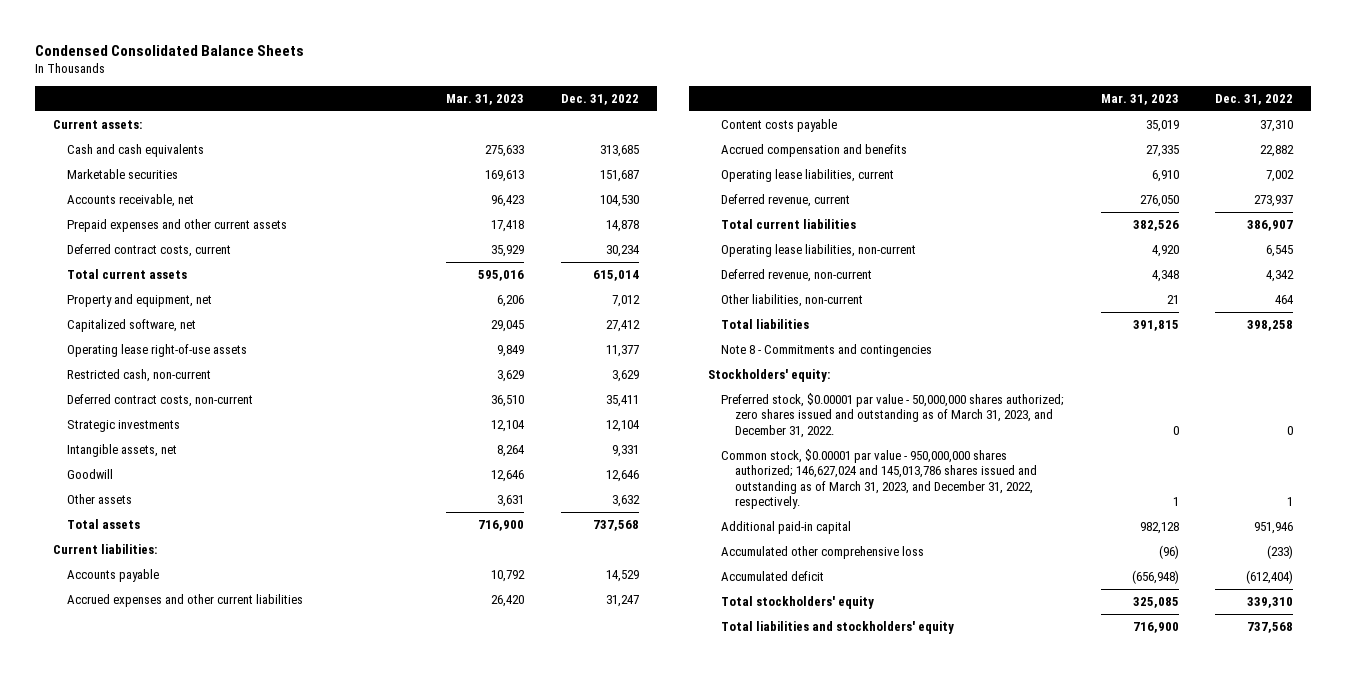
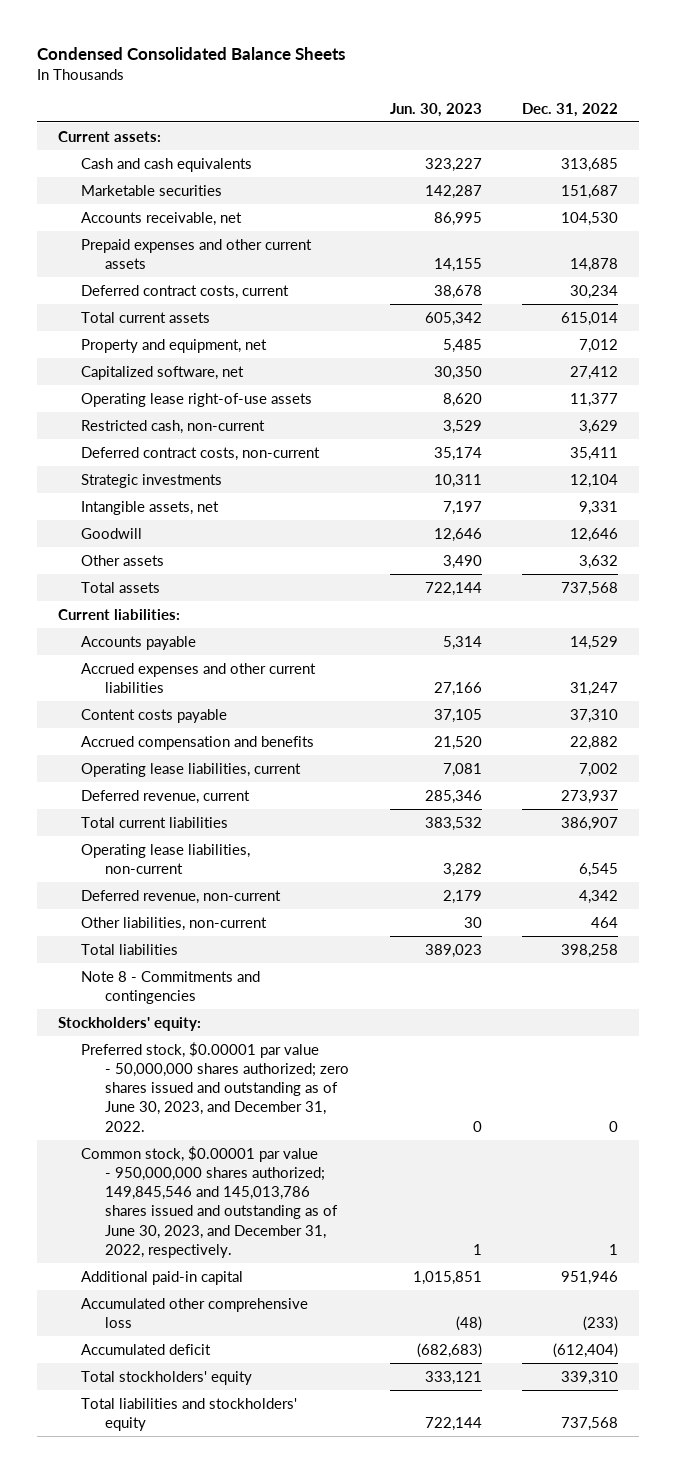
- | Mar. 31, 2023 | Dec. 31, 2022
+ | Jun. 30, 2023 | Dec. 31, 2022
- Preferred stock, $0.00001 par value - 50,000,000 shares authorized; zero shares issued and outstanding as of March 31, 2023, and December 31, 2022. | 0 | 0
- Common stock, $0.00001 par value - 950,000,000 shares authorized; 146,627,024 and 145,013,786 shares issued and outstanding as of March 31, 2023, and December 31, 2022, respectively. | 1 | 1
+ Preferred stock, $0.00001 par value - 50,000,000 shares authorized; zero shares issued and outstanding as of June 30, 2023, and December 31, 2022. | 0 | 0
+ Common stock, $0.00001 par value - 950,000,000 shares authorized; 149,845,546 and 145,013,786 shares issued and outstanding as of June 30, 2023, and December 31, 2022, respectively. | 1 | 1

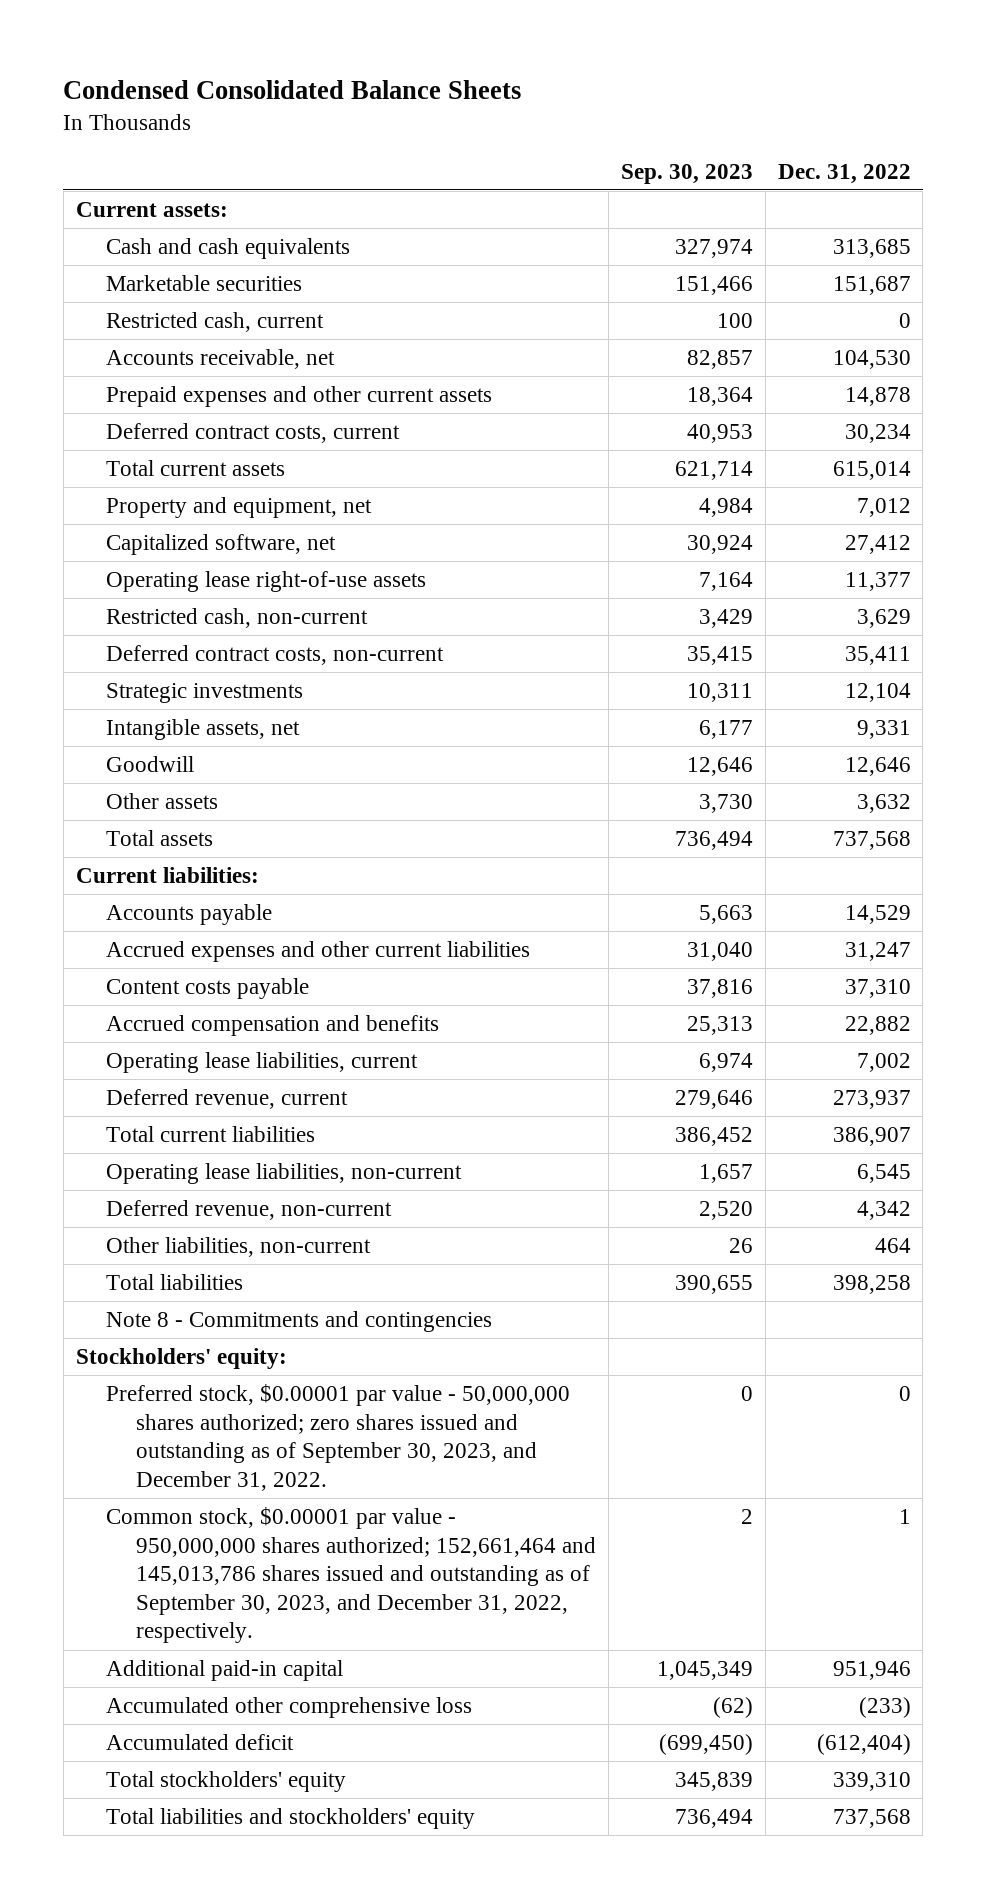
- | Jun. 30, 2023 | Dec. 31, 2022
+ | Sep. 30, 2023 | Dec. 31, 2022
+ Restricted cash, current | 100 | 0
- Preferred stock, $0.00001 par value - 50,000,000 shares authorized; zero shares issued and outstanding as of June 30, 2023, and December 31, 2022. | 0 | 0
- Common stock, $0.00001 par value - 950,000,000 shares authorized; 149,845,546 and 145,013,786 shares issued and outstanding as of June 30, 2023, and December 31, 2022, respectively. | 1 | 1
+ Preferred stock, $0.00001 par value - 50,000,000 shares authorized; zero shares issued and outstanding as of September 30, 2023, and December 31, 2022. | 0 | 0
+ Common stock, $0.00001 par value - 950,000,000 shares authorized; 152,661,464 and 145,013,786 shares issued and outstanding as of September 30, 2023, and December 31, 2022, respectively. | 2 | 1

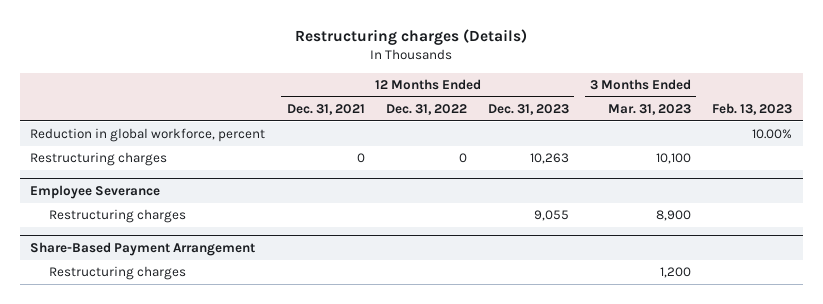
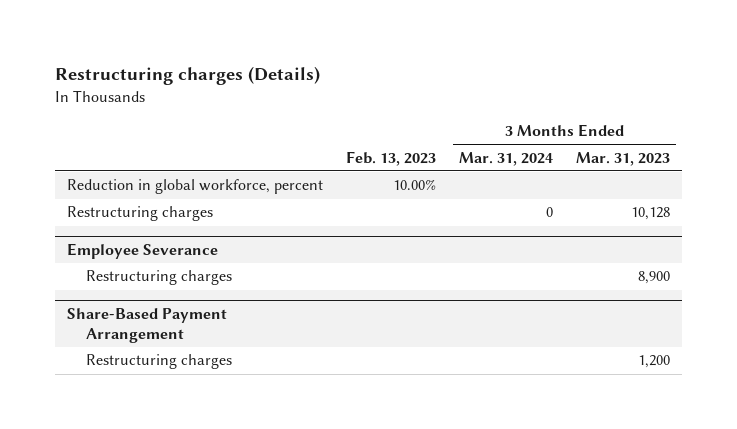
- | 12 Months Ended Dec. 31, 2021 | 12 Months Ended Dec. 31, 2022 | 12 Months Ended Dec. 31, 2023 | 3 Months Ended Mar. 31, 2023 | Feb. 13, 2023
+ | Feb. 13, 2023 | 3 Months Ended Mar. 31, 2024 | 3 Months Ended Mar. 31, 2023
- Restructuring charges | 0 | 0 | 10,263 | 10,100 |
+ Restructuring charges | | 0 | 10,128

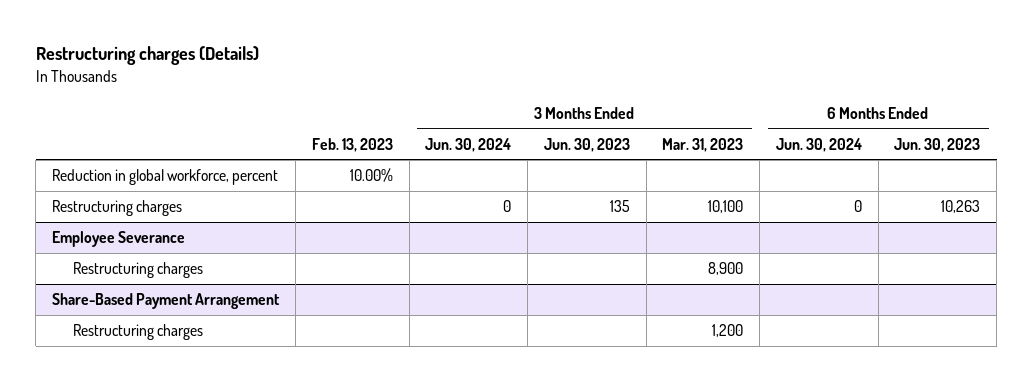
- | Feb. 13, 2023 | 3 Months Ended Mar. 31, 2024 | 3 Months Ended Mar. 31, 2023
+ | Feb. 13, 2023 | 3 Months Ended Jun. 30, 2024 | 3 Months Ended Jun. 30, 2023 | 3 Months Ended Mar. 31, 2023 | 6 Months Ended Jun. 30, 2024 | 6 Months Ended Jun. 30, 2023
- Restructuring charges | | 0 | 10,128
+ Restructuring charges | | 0 | 135 | 10,100 | 0 | 10,263

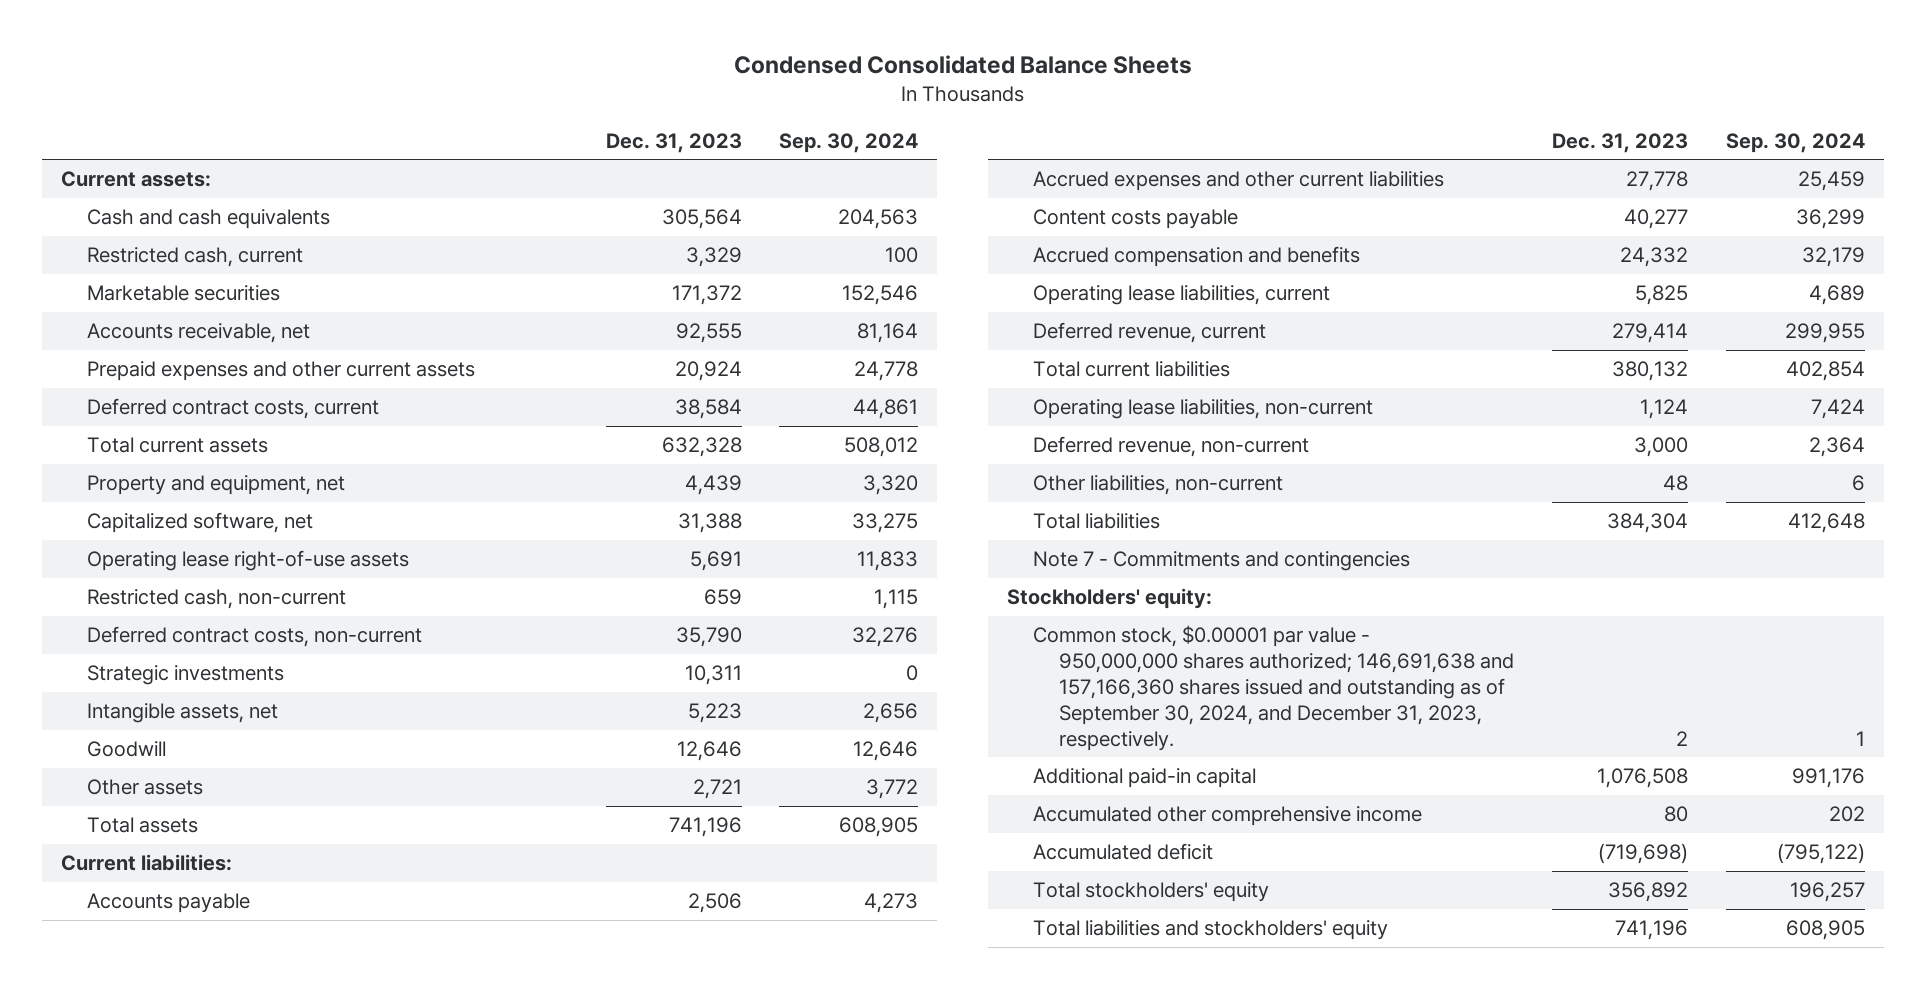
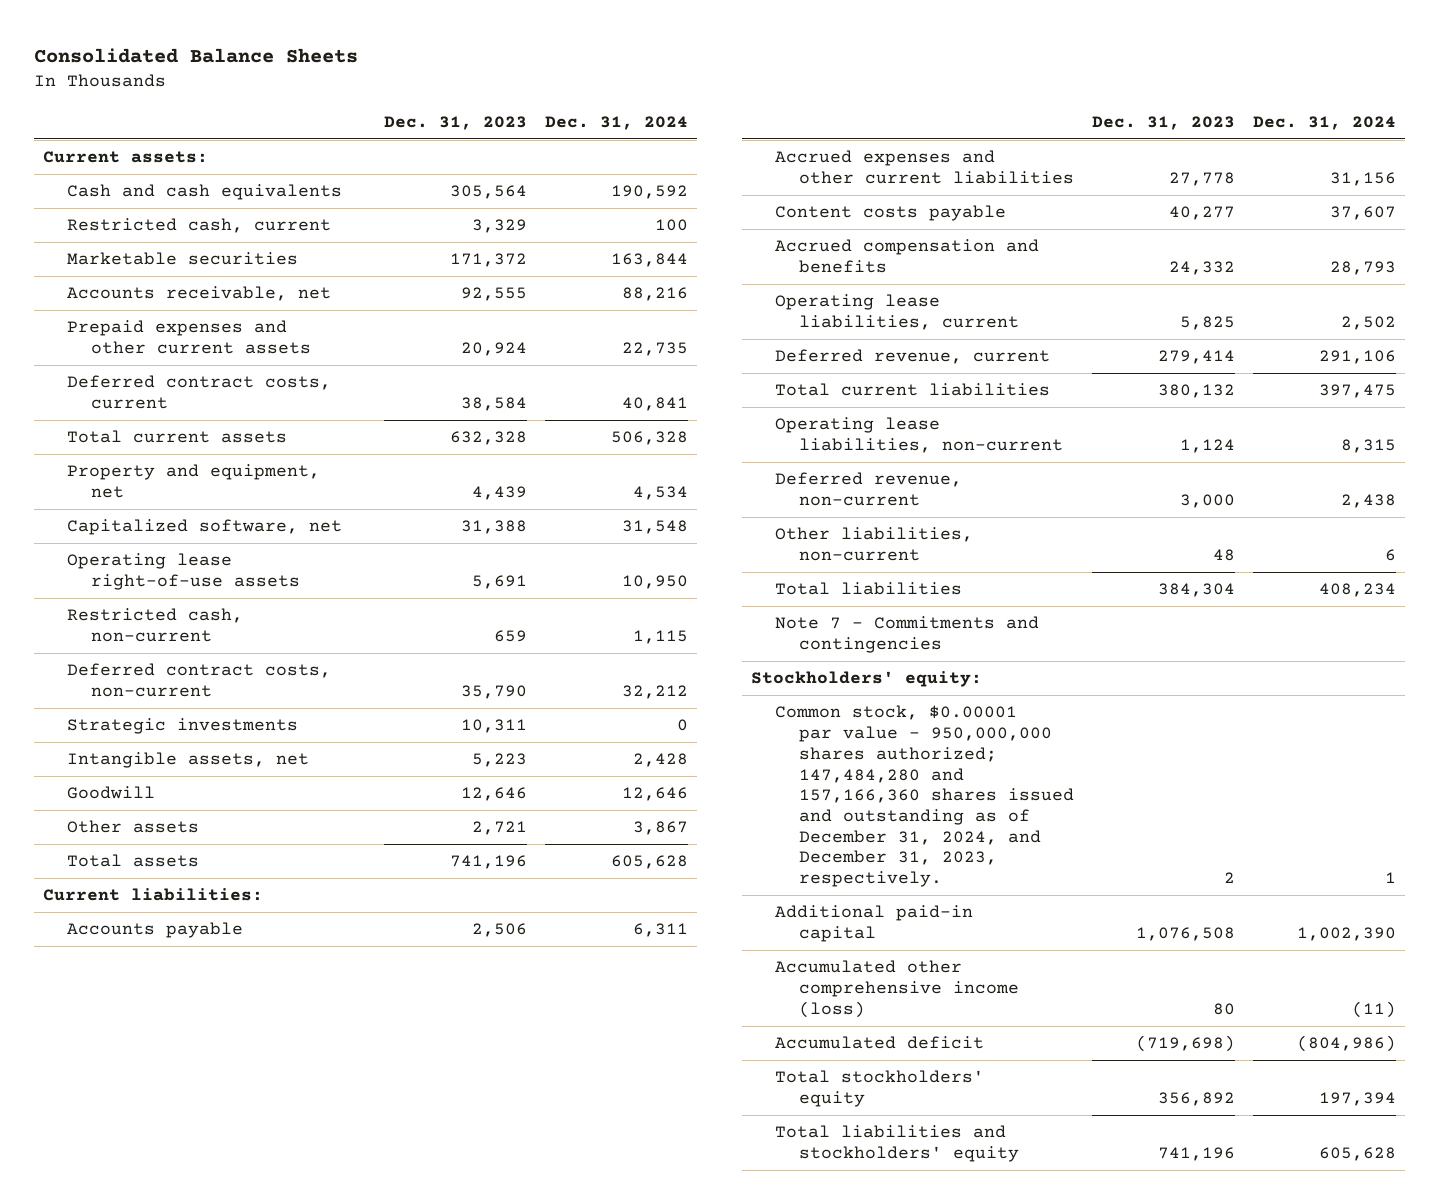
- Condensed Consolidated Balance Sheets
+ Consolidated Balance Sheets
- | Dec. 31, 2023 | Sep. 30, 2024
+ | Dec. 31, 2023 | Dec. 31, 2024
- Common stock, $0.00001 par value - 950,000,000 shares authorized; 146,691,638 and 157,166,360 shares issued and outstanding as of September 30, 2024, and December 31, 2023, respectively. | 2 | 1
+ Common stock, $0.00001 par value - 950,000,000 shares authorized; 147,484,280 and 157,166,360 shares issued and outstanding as of December 31, 2024, and December 31, 2023, respectively. | 2 | 1
- Accumulated other comprehensive income | 80 | 202
+ Accumulated other comprehensive income (loss) | 80 | (11)

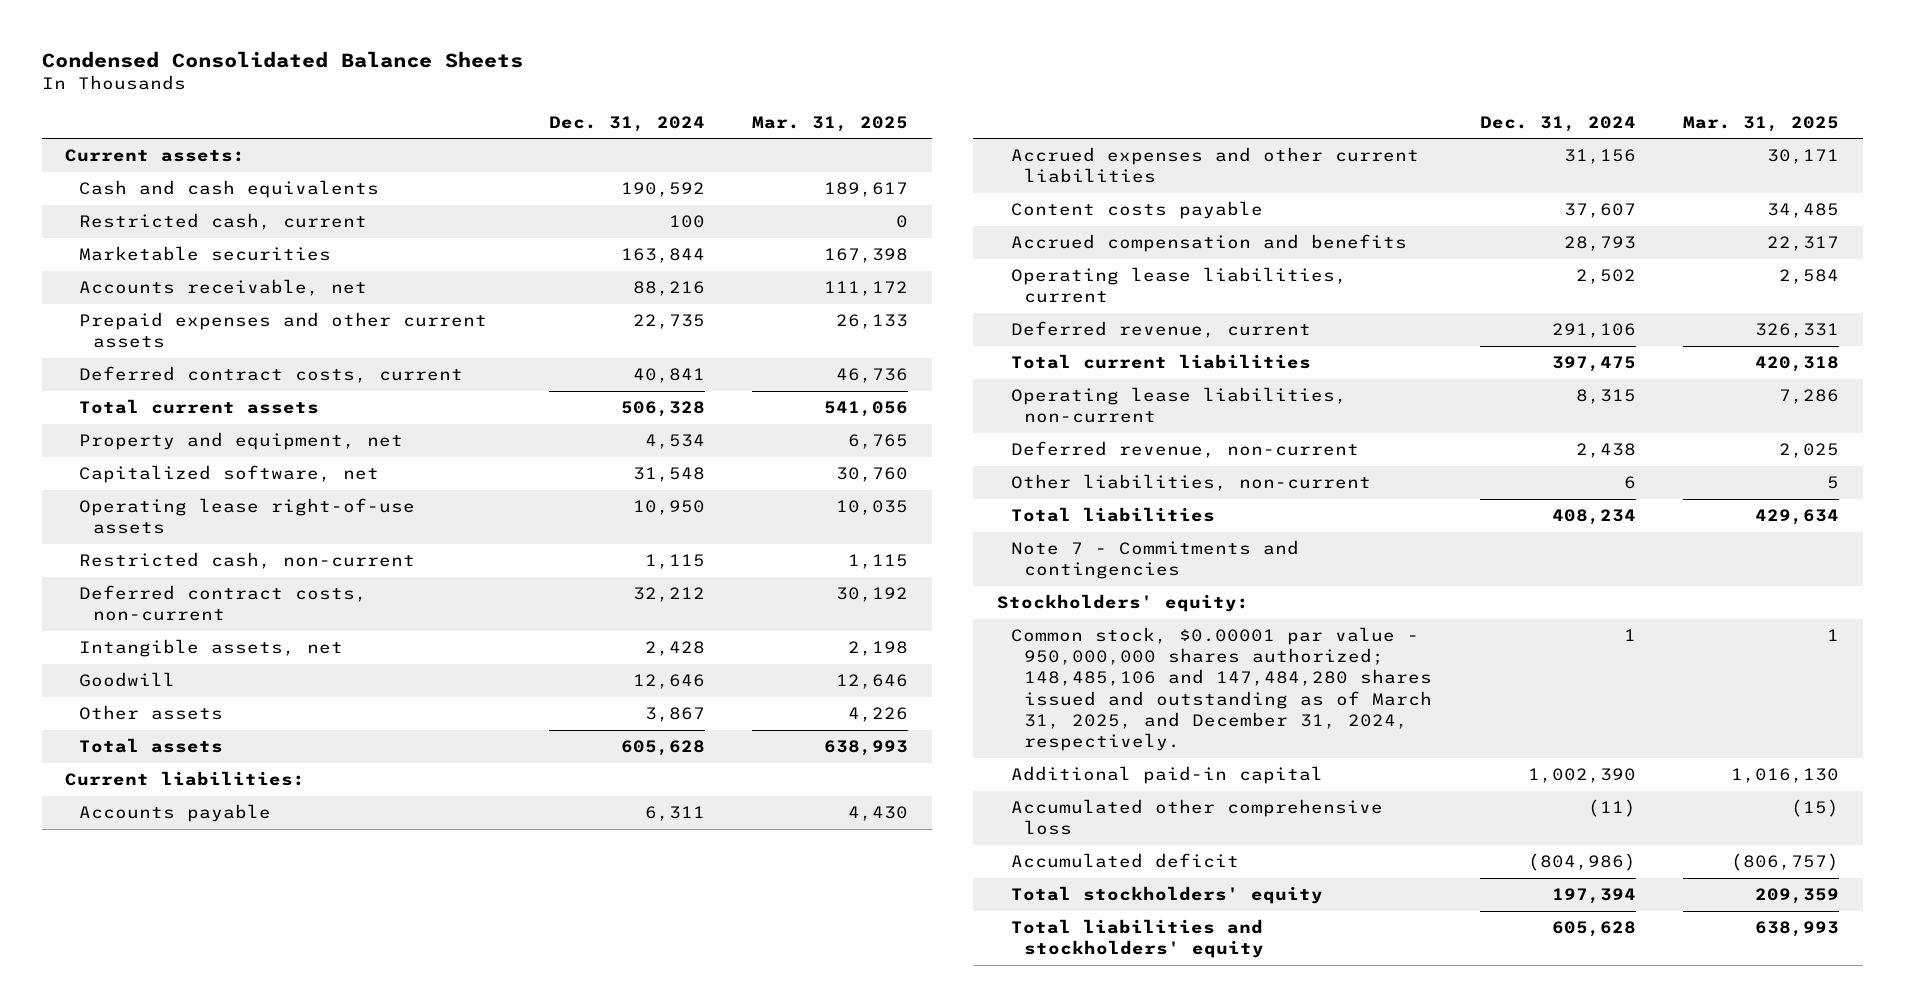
- Consolidated Balance Sheets
+ Condensed Consolidated Balance Sheets
- | Dec. 31, 2023 | Dec. 31, 2024
+ | Dec. 31, 2024 | Mar. 31, 2025
- Strategic investments | 10,311 | 0
- Common stock, $0.00001 par value - 950,000,000 shares authorized; 147,484,280 and 157,166,360 shares issued and outstanding as of December 31, 2024, and December 31, 2023, respectively. | 2 | 1
+ Common stock, $0.00001 par value - 950,000,000 shares authorized; 148,485,106 and 147,484,280 shares issued and outstanding as of March 31, 2025, and December 31, 2024, respectively. | 1 | 1
- Accumulated other comprehensive income (loss) | 80 | (11)
+ Accumulated other comprehensive loss | (11) | (15)

